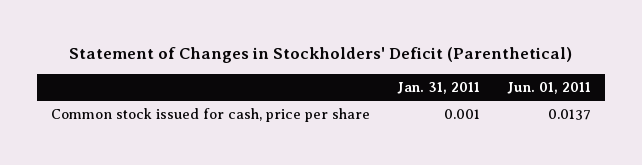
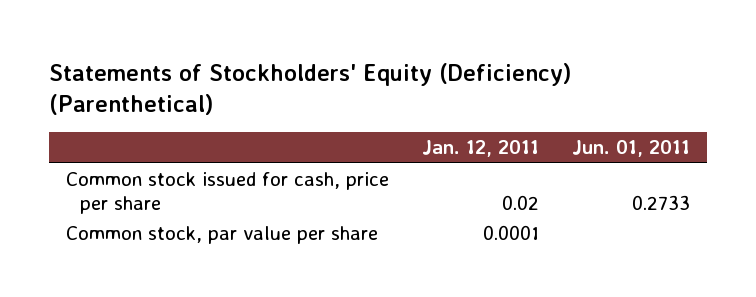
- Statement of Changes in Stockholders' Deficit (Parenthetical)
+ Statements of Stockholders' Equity (Deficiency) (Parenthetical)
- | Jan. 31, 2011 | Jun. 01, 2011
+ | Jan. 12, 2011 | Jun. 01, 2011
- Common stock issued for cash, price per share | 0.001 | 0.0137
+ Common stock issued for cash, price per share | 0.02 | 0.2733
+ Common stock, par value per share | 0.0001 |

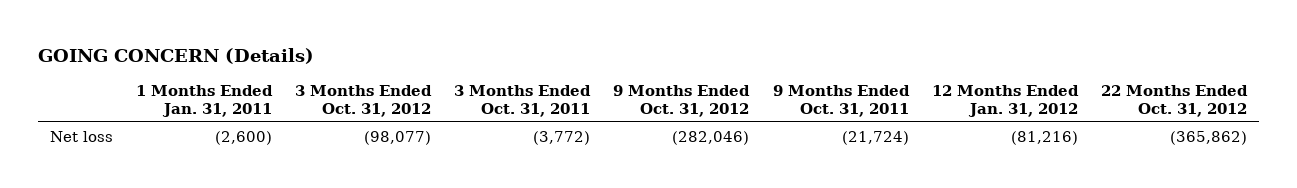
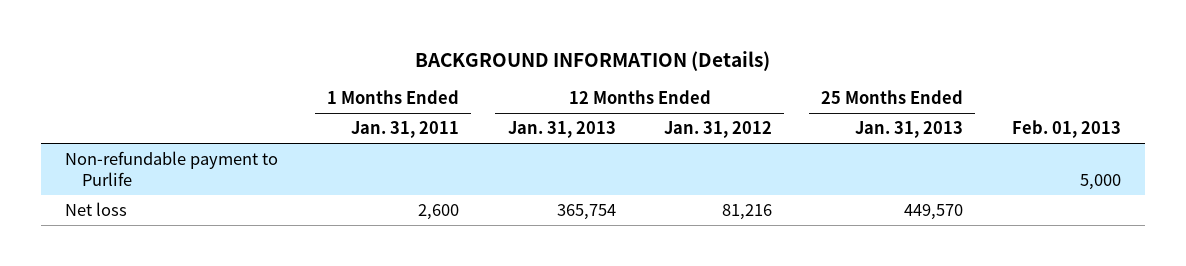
- GOING CONCERN (Details)
+ BACKGROUND INFORMATION (Details)
- | 1 Months Ended Jan. 31, 2011 | 3 Months Ended Oct. 31, 2012 | 3 Months Ended Oct. 31, 2011 | 9 Months Ended Oct. 31, 2012 | 9 Months Ended Oct. 31, 2011 | 12 Months Ended Jan. 31, 2012 | 22 Months Ended Oct. 31, 2012
+ | 1 Months Ended Jan. 31, 2011 | 12 Months Ended Jan. 31, 2013 | 12 Months Ended Jan. 31, 2012 | 25 Months Ended Jan. 31, 2013 | Feb. 01, 2013
- Net loss | (2,600) | (98,077) | (3,772) | (282,046) | (21,724) | (81,216) | (365,862)
+ Non-refundable payment to Purlife | | | | | 5,000
+ Net loss | 2,600 | 365,754 | 81,216 | 449,570 |

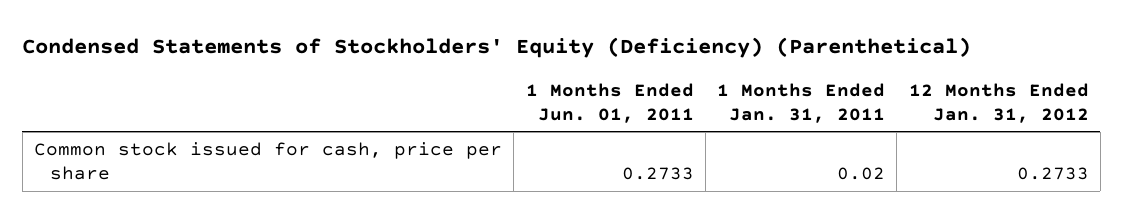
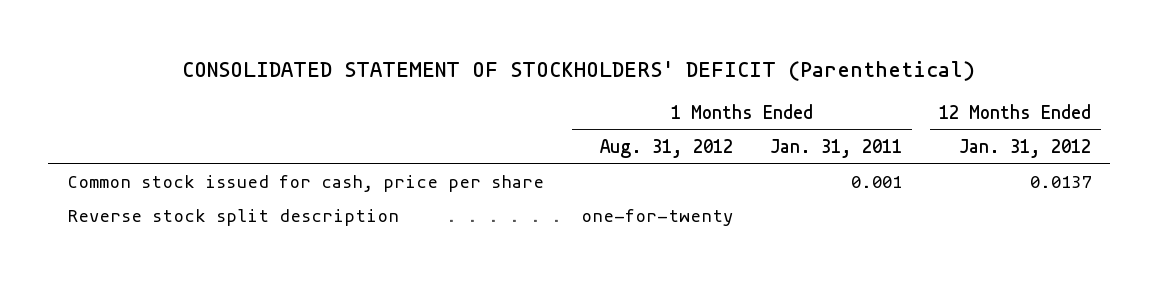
- Condensed Statements of Stockholders' Equity (Deficiency) (Parenthetical)
+ CONSOLIDATED STATEMENT OF STOCKHOLDERS' DEFICIT (Parenthetical)
- | 1 Months Ended Jun. 01, 2011 | 1 Months Ended Jan. 31, 2011 | 12 Months Ended Jan. 31, 2012
+ | 1 Months Ended Aug. 31, 2012 | 1 Months Ended Jan. 31, 2011 | 12 Months Ended Jan. 31, 2012
- Common stock issued for cash, price per share | 0.2733 | 0.02 | 0.2733
+ Common stock issued for cash, price per share | | 0.001 | 0.0137
+ Reverse stock split description | one-for-twenty | |

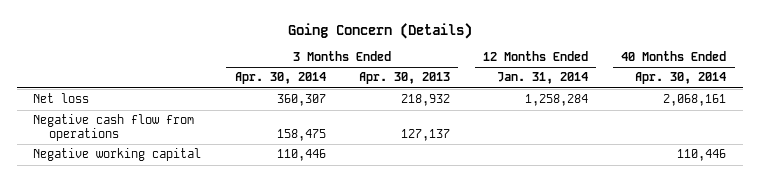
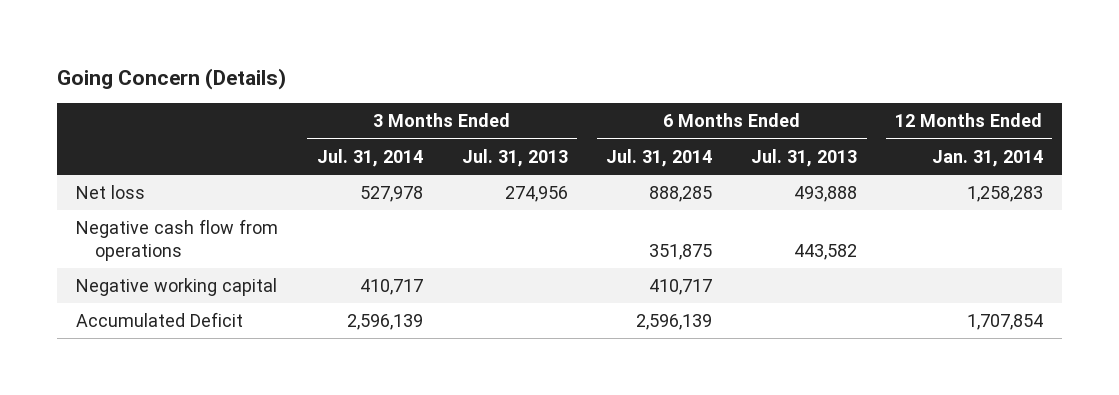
- | 3 Months Ended Apr. 30, 2014 | 3 Months Ended Apr. 30, 2013 | 12 Months Ended Jan. 31, 2014 | 40 Months Ended Apr. 30, 2014
+ | 3 Months Ended Jul. 31, 2014 | 3 Months Ended Jul. 31, 2013 | 6 Months Ended Jul. 31, 2014 | 6 Months Ended Jul. 31, 2013 | 12 Months Ended Jan. 31, 2014
- Net loss | 360,307 | 218,932 | 1,258,284 | 2,068,161
+ Net loss | 527,978 | 274,956 | 888,285 | 493,888 | 1,258,283
+ Accumulated Deficit | 2,596,139 | | 2,596,139 | | 1,707,854

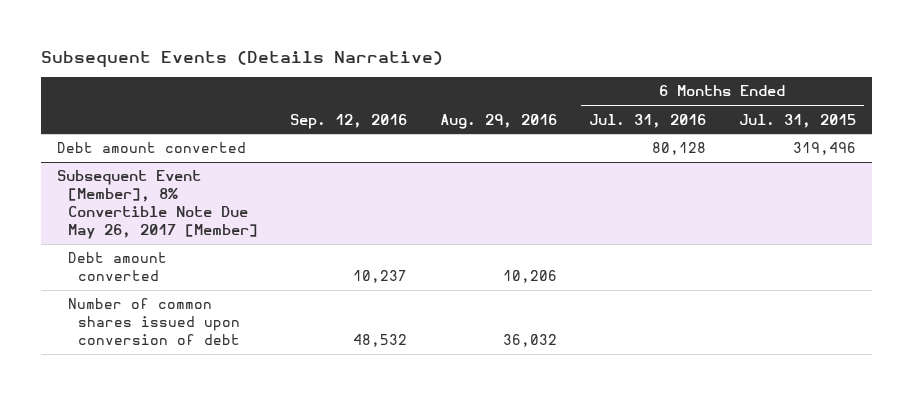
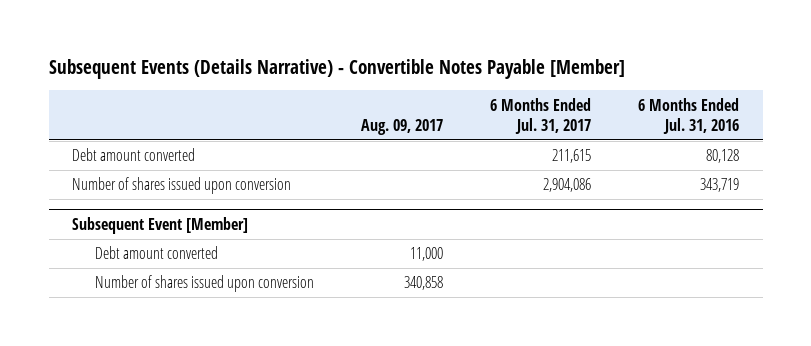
- Subsequent Events (Details Narrative)
+ Subsequent Events (Details Narrative) - Convertible Notes Payable [Member]
- | Sep. 12, 2016 | Aug. 29, 2016 | 6 Months Ended Jul. 31, 2016 | 6 Months Ended Jul. 31, 2015
+ | Aug. 09, 2017 | 6 Months Ended Jul. 31, 2017 | 6 Months Ended Jul. 31, 2016
- Subsequent Event [Member], 8% Convertible Note Due May 26, 2017 [Member]
+ Number of shares issued upon conversion | | 2,904,086 | 343,719
+ Subsequent Event [Member]
- Number of common shares issued upon conversion of debt | 48,532 | 36,032 | |
+ Number of shares issued upon conversion | 340,858 | |

